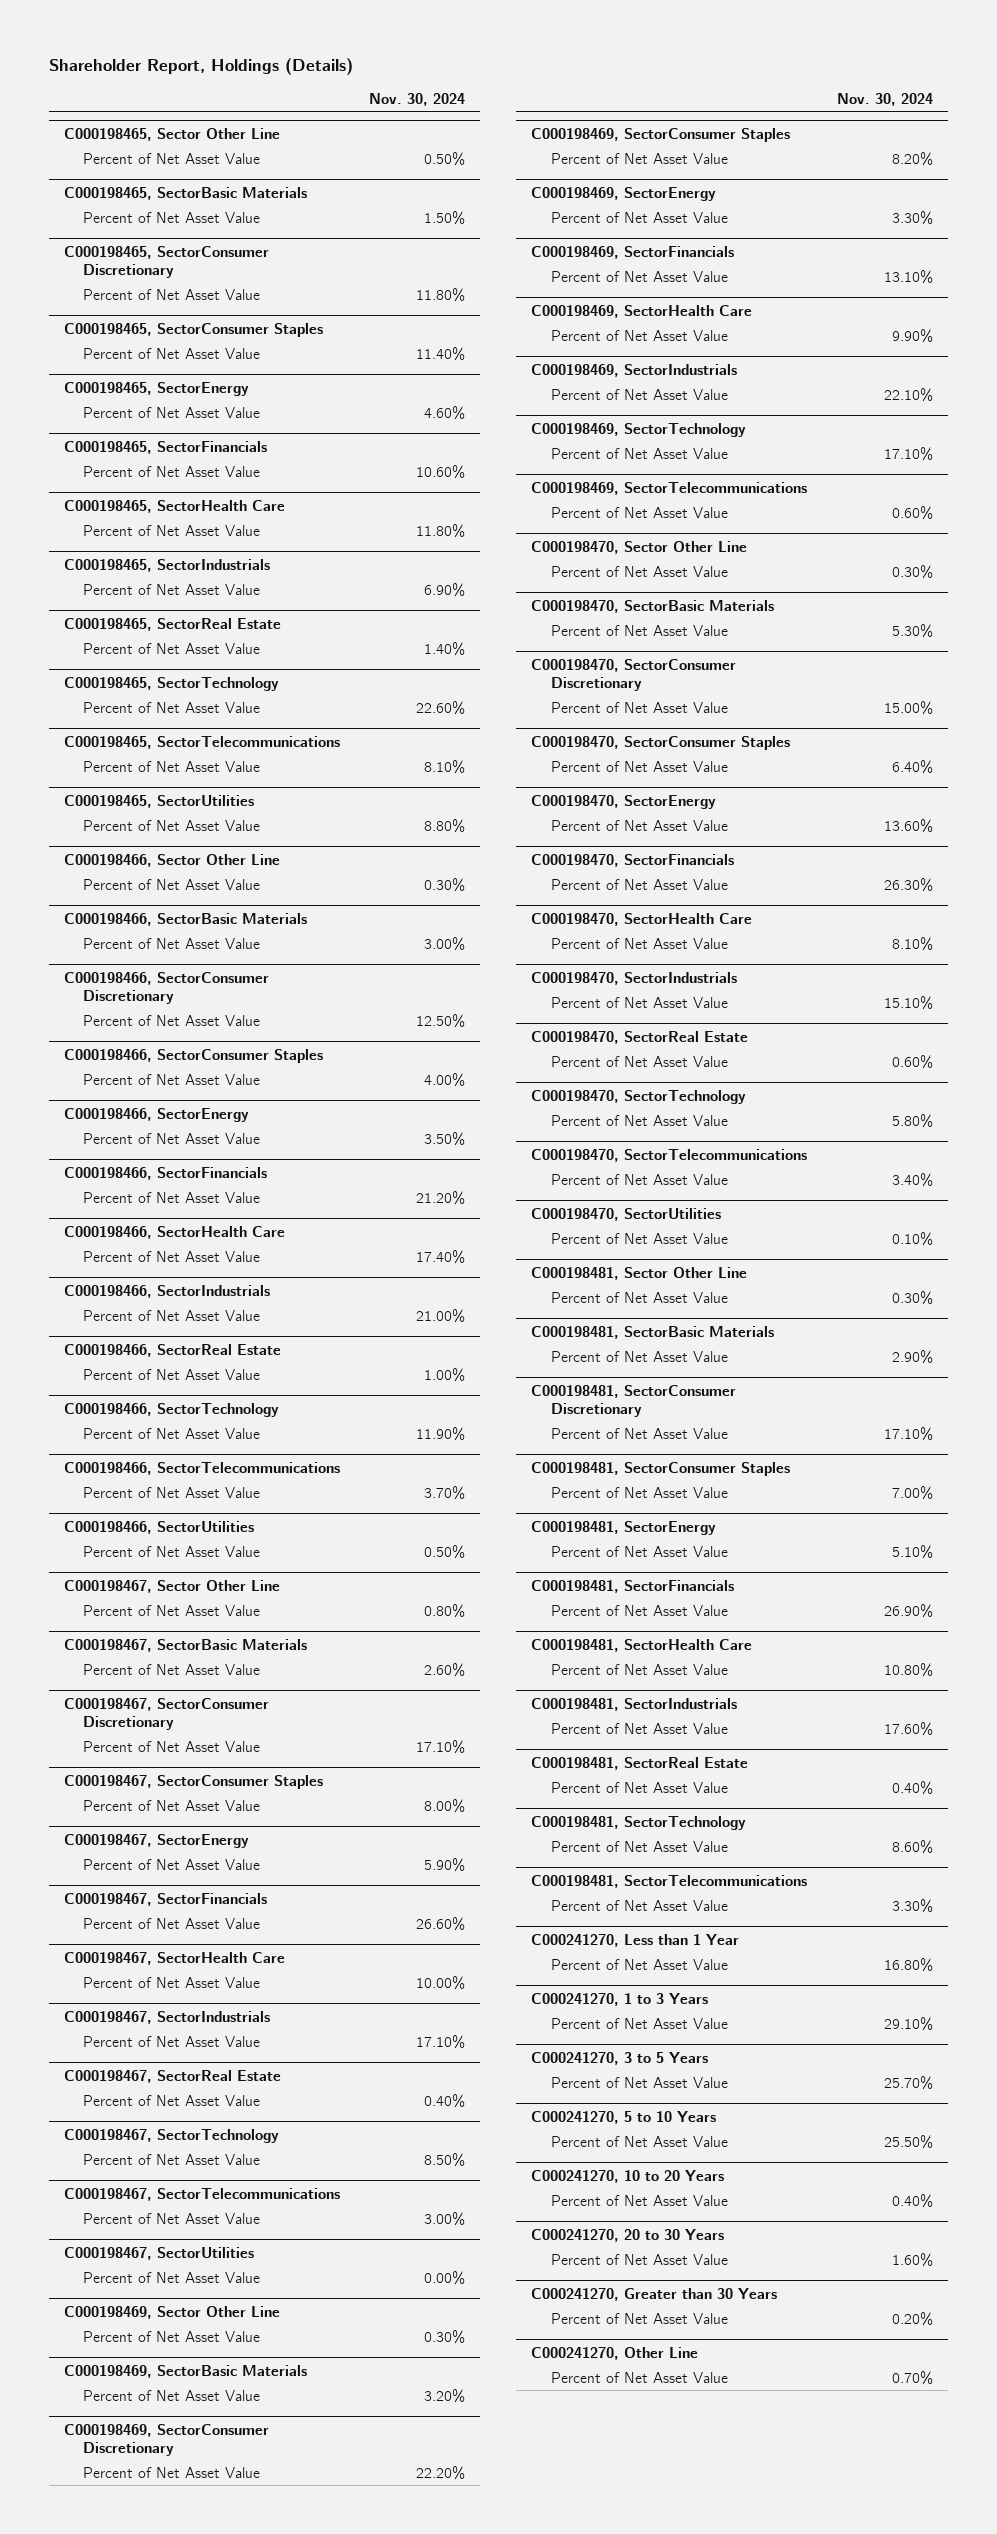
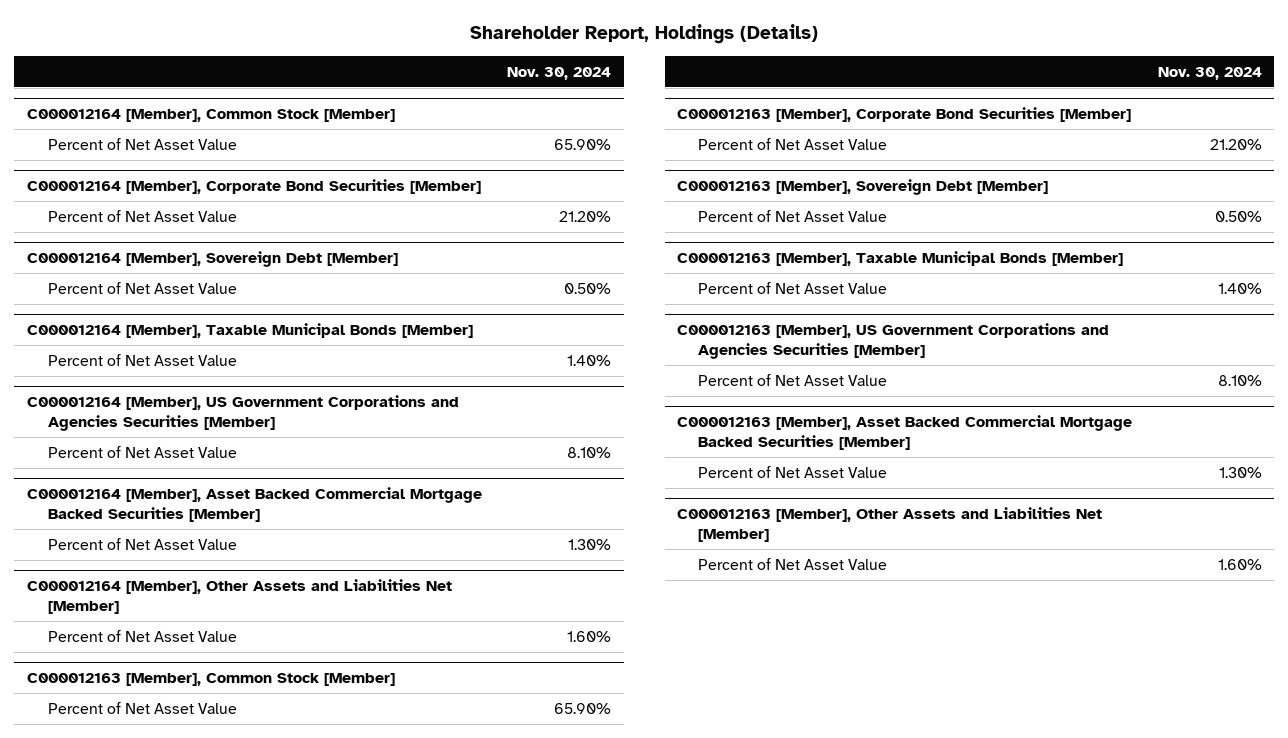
- C000198465, Sector Other Line
+ C000012164 [Member], Common Stock [Member]
+ Percent of Net Asset Value | 65.90%
+ C000012164 [Member], Corporate Bond Securities [Member]
+ Percent of Net Asset Value | 21.20%
+ C000012164 [Member], Sovereign Debt [Member]
- C000198465, SectorBasic Materials
- Percent of Net Asset Value | 1.50%
- C000198465, SectorConsumer Discretionary
- Percent of Net Asset Value | 11.80%
- C000198465, SectorConsumer Staples
- Percent of Net Asset Value | 11.40%
- C000198465, SectorEnergy
- Percent of Net Asset Value | 4.60%
- C000198465, SectorFinancials
- Percent of Net Asset Value | 10.60%
- C000198465, SectorHealth Care
- Percent of Net Asset Value | 11.80%
- C000198465, SectorIndustrials
- Percent of Net Asset Value | 6.90%
- C000198465, SectorReal Estate
+ C000012164 [Member], Taxable Municipal Bonds [Member]
- C000198465, SectorTechnology
- Percent of Net Asset Value | 22.60%
- C000198465, SectorTelecommunications
+ C000012164 [Member], US Government Corporations and Agencies Securities [Member]
- C000198465, SectorUtilities
- Percent of Net Asset Value | 8.80%
- C000198466, Sector Other Line
- Percent of Net Asset Value | 0.30%
- C000198466, SectorBasic Materials
- Percent of Net Asset Value | 3.00%
- C000198466, SectorConsumer Discretionary
- Percent of Net Asset Value | 12.50%
- C000198466, SectorConsumer Staples
- Percent of Net Asset Value | 4.00%
- C000198466, SectorEnergy
- Percent of Net Asset Value | 3.50%
- C000198466, SectorFinancials
+ C000012164 [Member], Asset Backed Commercial Mortgage Backed Securities [Member]
+ Percent of Net Asset Value | 1.30%
+ C000012164 [Member], Other Assets and Liabilities Net [Member]
+ Percent of Net Asset Value | 1.60%
+ C000012163 [Member], Common Stock [Member]
+ Percent of Net Asset Value | 65.90%
+ C000012163 [Member], Corporate Bond Securities [Member]
- C000198466, SectorHealth Care
- Percent of Net Asset Value | 17.40%
- C000198466, SectorIndustrials
- Percent of Net Asset Value | 21.00%
- C000198466, SectorReal Estate
- Percent of Net Asset Value | 1.00%
- C000198466, SectorTechnology
- Percent of Net Asset Value | 11.90%
- C000198466, SectorTelecommunications
- Percent of Net Asset Value | 3.70%
- C000198466, SectorUtilities
+ C000012163 [Member], Sovereign Debt [Member]
- C000198467, Sector Other Line
- Percent of Net Asset Value | 0.80%
- C000198467, SectorBasic Materials
- Percent of Net Asset Value | 2.60%
- C000198467, SectorConsumer Discretionary
- Percent of Net Asset Value | 17.10%
- C000198467, SectorConsumer Staples
- Percent of Net Asset Value | 8.00%
- C000198467, SectorEnergy
- Percent of Net Asset Value | 5.90%
- C000198467, SectorFinancials
- Percent of Net Asset Value | 26.60%
- C000198467, SectorHealth Care
- Percent of Net Asset Value | 10.00%
- C000198467, SectorIndustrials
- Percent of Net Asset Value | 17.10%
- C000198467, SectorReal Estate
- Percent of Net Asset Value | 0.40%
- C000198467, SectorTechnology
- Percent of Net Asset Value | 8.50%
- C000198467, SectorTelecommunications
- Percent of Net Asset Value | 3.00%
- C000198467, SectorUtilities
- Percent of Net Asset Value | 0.00%
- C000198469, Sector Other Line
- Percent of Net Asset Value | 0.30%
- C000198469, SectorBasic Materials
- Percent of Net Asset Value | 3.20%
- C000198469, SectorConsumer Discretionary
- Percent of Net Asset Value | 22.20%
- C000198469, SectorConsumer Staples
- Percent of Net Asset Value | 8.20%
- C000198469, SectorEnergy
- Percent of Net Asset Value | 3.30%
- C000198469, SectorFinancials
- Percent of Net Asset Value | 13.10%
- C000198469, SectorHealth Care
- Percent of Net Asset Value | 9.90%
- C000198469, SectorIndustrials
- Percent of Net Asset Value | 22.10%
- C000198469, SectorTechnology
- Percent of Net Asset Value | 17.10%
- C000198469, SectorTelecommunications
- Percent of Net Asset Value | 0.60%
- C000198470, Sector Other Line
- Percent of Net Asset Value | 0.30%
- C000198470, SectorBasic Materials
- Percent of Net Asset Value | 5.30%
- C000198470, SectorConsumer Discretionary
- Percent of Net Asset Value | 15.00%
- C000198470, SectorConsumer Staples
- Percent of Net Asset Value | 6.40%
- C000198470, SectorEnergy
- Percent of Net Asset Value | 13.60%
- C000198470, SectorFinancials
- Percent of Net Asset Value | 26.30%
- C000198470, SectorHealth Care
+ C000012163 [Member], Taxable Municipal Bonds [Member]
+ Percent of Net Asset Value | 1.40%
+ C000012163 [Member], US Government Corporations and Agencies Securities [Member]
- C000198470, SectorIndustrials
- Percent of Net Asset Value | 15.10%
- C000198470, SectorReal Estate
- Percent of Net Asset Value | 0.60%
- C000198470, SectorTechnology
- Percent of Net Asset Value | 5.80%
- C000198470, SectorTelecommunications
- Percent of Net Asset Value | 3.40%
- C000198470, SectorUtilities
- Percent of Net Asset Value | 0.10%
- C000198481, Sector Other Line
- Percent of Net Asset Value | 0.30%
- C000198481, SectorBasic Materials
- Percent of Net Asset Value | 2.90%
- C000198481, SectorConsumer Discretionary
- Percent of Net Asset Value | 17.10%
- C000198481, SectorConsumer Staples
- Percent of Net Asset Value | 7.00%
- C000198481, SectorEnergy
- Percent of Net Asset Value | 5.10%
- C000198481, SectorFinancials
- Percent of Net Asset Value | 26.90%
- C000198481, SectorHealth Care
- Percent of Net Asset Value | 10.80%
- C000198481, SectorIndustrials
- Percent of Net Asset Value | 17.60%
- C000198481, SectorReal Estate
- Percent of Net Asset Value | 0.40%
- C000198481, SectorTechnology
- Percent of Net Asset Value | 8.60%
- C000198481, SectorTelecommunications
- Percent of Net Asset Value | 3.30%
- C000241270, Less than 1 Year
- Percent of Net Asset Value | 16.80%
- C000241270, 1 to 3 Years
- Percent of Net Asset Value | 29.10%
- C000241270, 3 to 5 Years
- Percent of Net Asset Value | 25.70%
- C000241270, 5 to 10 Years
- Percent of Net Asset Value | 25.50%
- C000241270, 10 to 20 Years
- Percent of Net Asset Value | 0.40%
- C000241270, 20 to 30 Years
+ C000012163 [Member], Asset Backed Commercial Mortgage Backed Securities [Member]
+ Percent of Net Asset Value | 1.30%
+ C000012163 [Member], Other Assets and Liabilities Net [Member]
- C000241270, Greater than 30 Years
- Percent of Net Asset Value | 0.20%
- C000241270, Other Line
- Percent of Net Asset Value | 0.70%

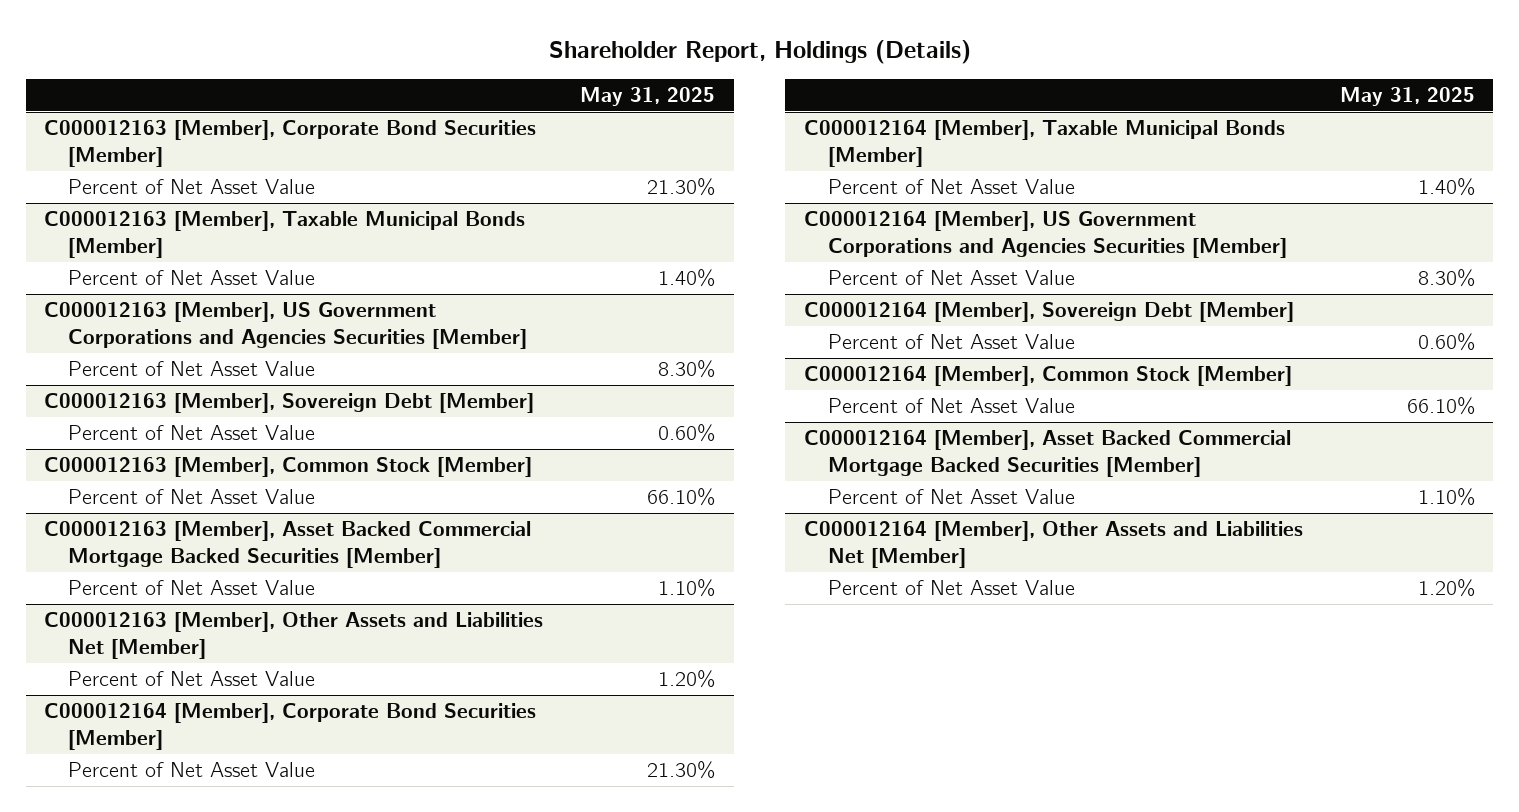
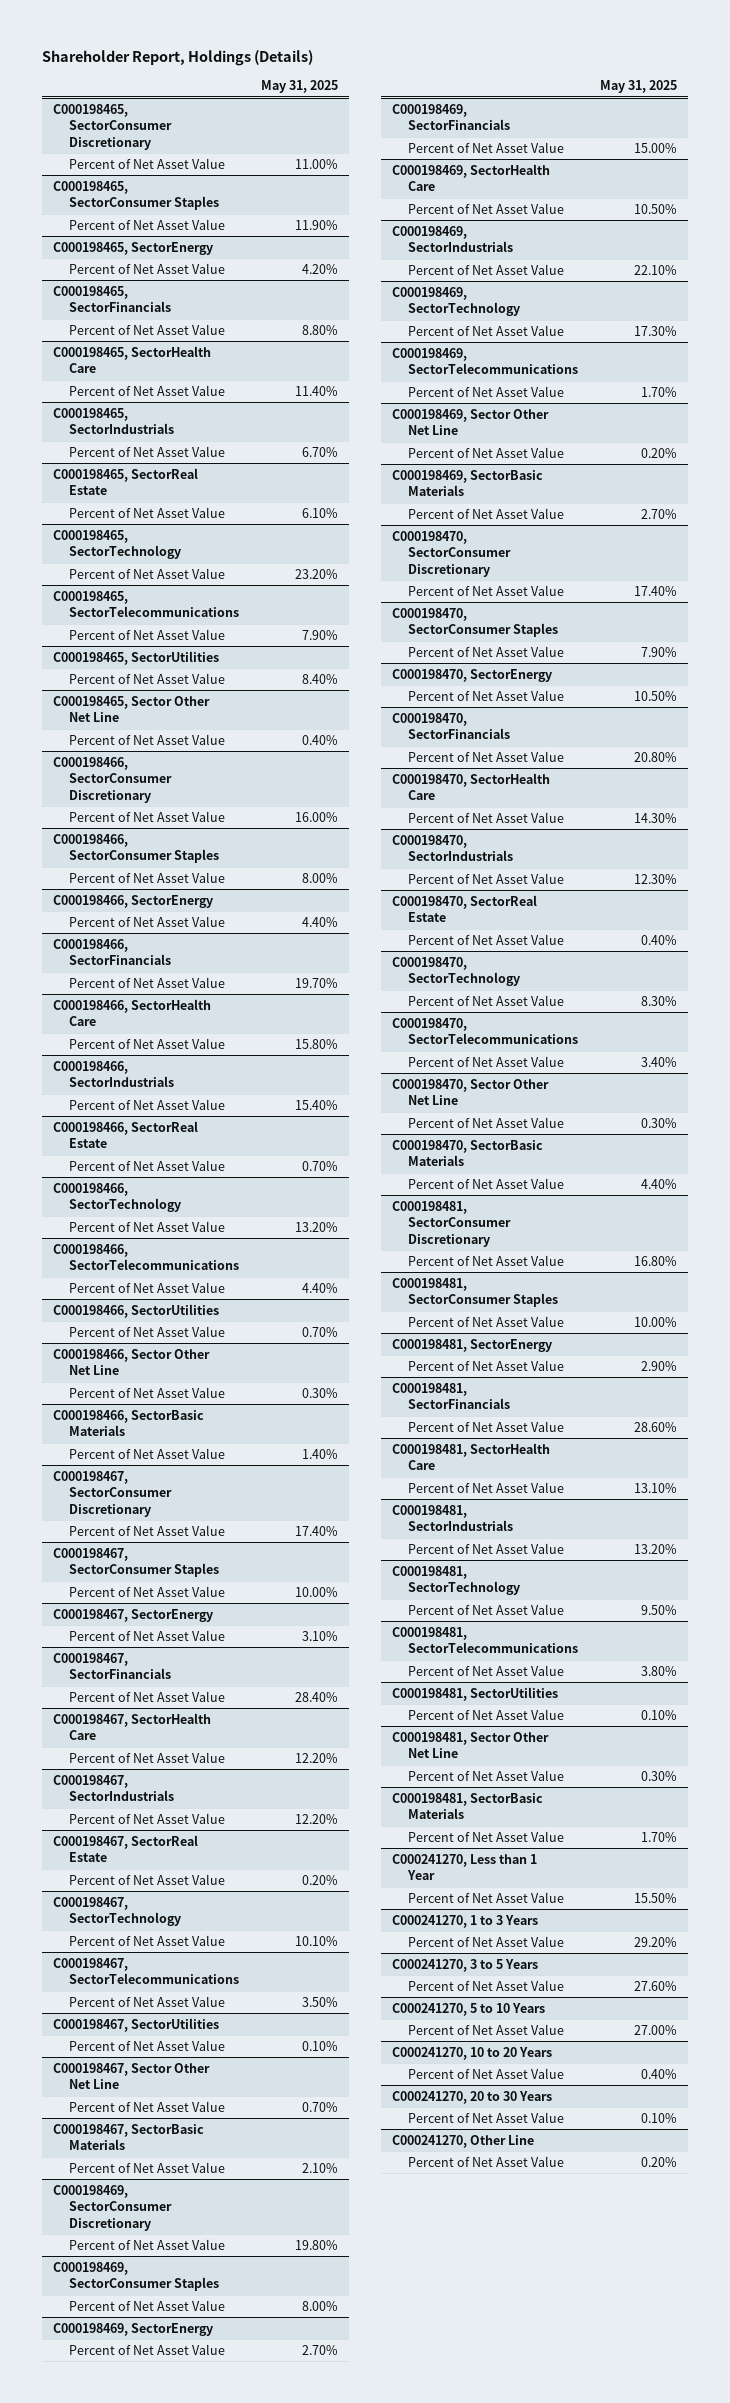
- C000012163 [Member], Corporate Bond Securities [Member]
- Percent of Net Asset Value | 21.30%
- C000012163 [Member], Taxable Municipal Bonds [Member]
- Percent of Net Asset Value | 1.40%
- C000012163 [Member], US Government Corporations and Agencies Securities [Member]
- Percent of Net Asset Value | 8.30%
- C000012163 [Member], Sovereign Debt [Member]
- Percent of Net Asset Value | 0.60%
- C000012163 [Member], Common Stock [Member]
- Percent of Net Asset Value | 66.10%
- C000012163 [Member], Asset Backed Commercial Mortgage Backed Securities [Member]
- Percent of Net Asset Value | 1.10%
- C000012163 [Member], Other Assets and Liabilities Net [Member]
- Percent of Net Asset Value | 1.20%
- C000012164 [Member], Corporate Bond Securities [Member]
- Percent of Net Asset Value | 21.30%
- C000012164 [Member], Taxable Municipal Bonds [Member]
+ C000198465, SectorConsumer Discretionary
+ Percent of Net Asset Value | 11.00%
+ C000198465, SectorConsumer Staples
+ Percent of Net Asset Value | 11.90%
+ C000198465, SectorEnergy
+ Percent of Net Asset Value | 4.20%
+ C000198465, SectorFinancials
+ Percent of Net Asset Value | 8.80%
+ C000198465, SectorHealth Care
+ Percent of Net Asset Value | 11.40%
+ C000198465, SectorIndustrials
+ Percent of Net Asset Value | 6.70%
+ C000198465, SectorReal Estate
+ Percent of Net Asset Value | 6.10%
+ C000198465, SectorTechnology
+ Percent of Net Asset Value | 23.20%
+ C000198465, SectorTelecommunications
+ Percent of Net Asset Value | 7.90%
+ C000198465, SectorUtilities
+ Percent of Net Asset Value | 8.40%
+ C000198465, Sector Other Net Line
+ Percent of Net Asset Value | 0.40%
+ C000198466, SectorConsumer Discretionary
+ Percent of Net Asset Value | 16.00%
+ C000198466, SectorConsumer Staples
+ Percent of Net Asset Value | 8.00%
+ C000198466, SectorEnergy
+ Percent of Net Asset Value | 4.40%
+ C000198466, SectorFinancials
+ Percent of Net Asset Value | 19.70%
+ C000198466, SectorHealth Care
+ Percent of Net Asset Value | 15.80%
+ C000198466, SectorIndustrials
+ Percent of Net Asset Value | 15.40%
+ C000198466, SectorReal Estate
+ Percent of Net Asset Value | 0.70%
+ C000198466, SectorTechnology
+ Percent of Net Asset Value | 13.20%
+ C000198466, SectorTelecommunications
+ Percent of Net Asset Value | 4.40%
+ C000198466, SectorUtilities
+ Percent of Net Asset Value | 0.70%
+ C000198466, Sector Other Net Line
+ Percent of Net Asset Value | 0.30%
+ C000198466, SectorBasic Materials
- C000012164 [Member], US Government Corporations and Agencies Securities [Member]
+ C000198467, SectorConsumer Discretionary
+ Percent of Net Asset Value | 17.40%
+ C000198467, SectorConsumer Staples
+ Percent of Net Asset Value | 10.00%
+ C000198467, SectorEnergy
+ Percent of Net Asset Value | 3.10%
+ C000198467, SectorFinancials
+ Percent of Net Asset Value | 28.40%
+ C000198467, SectorHealth Care
+ Percent of Net Asset Value | 12.20%
+ C000198467, SectorIndustrials
+ Percent of Net Asset Value | 12.20%
+ C000198467, SectorReal Estate
+ Percent of Net Asset Value | 0.20%
+ C000198467, SectorTechnology
+ Percent of Net Asset Value | 10.10%
+ C000198467, SectorTelecommunications
+ Percent of Net Asset Value | 3.50%
+ C000198467, SectorUtilities
+ Percent of Net Asset Value | 0.10%
+ C000198467, Sector Other Net Line
+ Percent of Net Asset Value | 0.70%
+ C000198467, SectorBasic Materials
+ Percent of Net Asset Value | 2.10%
+ C000198469, SectorConsumer Discretionary
+ Percent of Net Asset Value | 19.80%
+ C000198469, SectorConsumer Staples
+ Percent of Net Asset Value | 8.00%
+ C000198469, SectorEnergy
+ Percent of Net Asset Value | 2.70%
+ C000198469, SectorFinancials
+ Percent of Net Asset Value | 15.00%
+ C000198469, SectorHealth Care
+ Percent of Net Asset Value | 10.50%
+ C000198469, SectorIndustrials
+ Percent of Net Asset Value | 22.10%
+ C000198469, SectorTechnology
+ Percent of Net Asset Value | 17.30%
+ C000198469, SectorTelecommunications
+ Percent of Net Asset Value | 1.70%
+ C000198469, Sector Other Net Line
+ Percent of Net Asset Value | 0.20%
+ C000198469, SectorBasic Materials
+ Percent of Net Asset Value | 2.70%
+ C000198470, SectorConsumer Discretionary
+ Percent of Net Asset Value | 17.40%
+ C000198470, SectorConsumer Staples
+ Percent of Net Asset Value | 7.90%
+ C000198470, SectorEnergy
+ Percent of Net Asset Value | 10.50%
+ C000198470, SectorFinancials
+ Percent of Net Asset Value | 20.80%
+ C000198470, SectorHealth Care
+ Percent of Net Asset Value | 14.30%
+ C000198470, SectorIndustrials
+ Percent of Net Asset Value | 12.30%
+ C000198470, SectorReal Estate
+ Percent of Net Asset Value | 0.40%
+ C000198470, SectorTechnology
- C000012164 [Member], Sovereign Debt [Member]
- Percent of Net Asset Value | 0.60%
- C000012164 [Member], Common Stock [Member]
- Percent of Net Asset Value | 66.10%
- C000012164 [Member], Asset Backed Commercial Mortgage Backed Securities [Member]
- Percent of Net Asset Value | 1.10%
- C000012164 [Member], Other Assets and Liabilities Net [Member]
- Percent of Net Asset Value | 1.20%
+ C000198470, SectorTelecommunications
+ Percent of Net Asset Value | 3.40%
+ C000198470, Sector Other Net Line
+ Percent of Net Asset Value | 0.30%
+ C000198470, SectorBasic Materials
+ Percent of Net Asset Value | 4.40%
+ C000198481, SectorConsumer Discretionary
+ Percent of Net Asset Value | 16.80%
+ C000198481, SectorConsumer Staples
+ Percent of Net Asset Value | 10.00%
+ C000198481, SectorEnergy
+ Percent of Net Asset Value | 2.90%
+ C000198481, SectorFinancials
+ Percent of Net Asset Value | 28.60%
+ C000198481, SectorHealth Care
+ Percent of Net Asset Value | 13.10%
+ C000198481, SectorIndustrials
+ Percent of Net Asset Value | 13.20%
+ C000198481, SectorTechnology
+ Percent of Net Asset Value | 9.50%
+ C000198481, SectorTelecommunications
+ Percent of Net Asset Value | 3.80%
+ C000198481, SectorUtilities
+ Percent of Net Asset Value | 0.10%
+ C000198481, Sector Other Net Line
+ Percent of Net Asset Value | 0.30%
+ C000198481, SectorBasic Materials
+ Percent of Net Asset Value | 1.70%
+ C000241270, Less than 1 Year
+ Percent of Net Asset Value | 15.50%
+ C000241270, 1 to 3 Years
+ Percent of Net Asset Value | 29.20%
+ C000241270, 3 to 5 Years
+ Percent of Net Asset Value | 27.60%
+ C000241270, 5 to 10 Years
+ Percent of Net Asset Value | 27.00%
+ C000241270, 10 to 20 Years
+ Percent of Net Asset Value | 0.40%
+ C000241270, 20 to 30 Years
+ Percent of Net Asset Value | 0.10%
+ C000241270, Other Line
+ Percent of Net Asset Value | 0.20%

